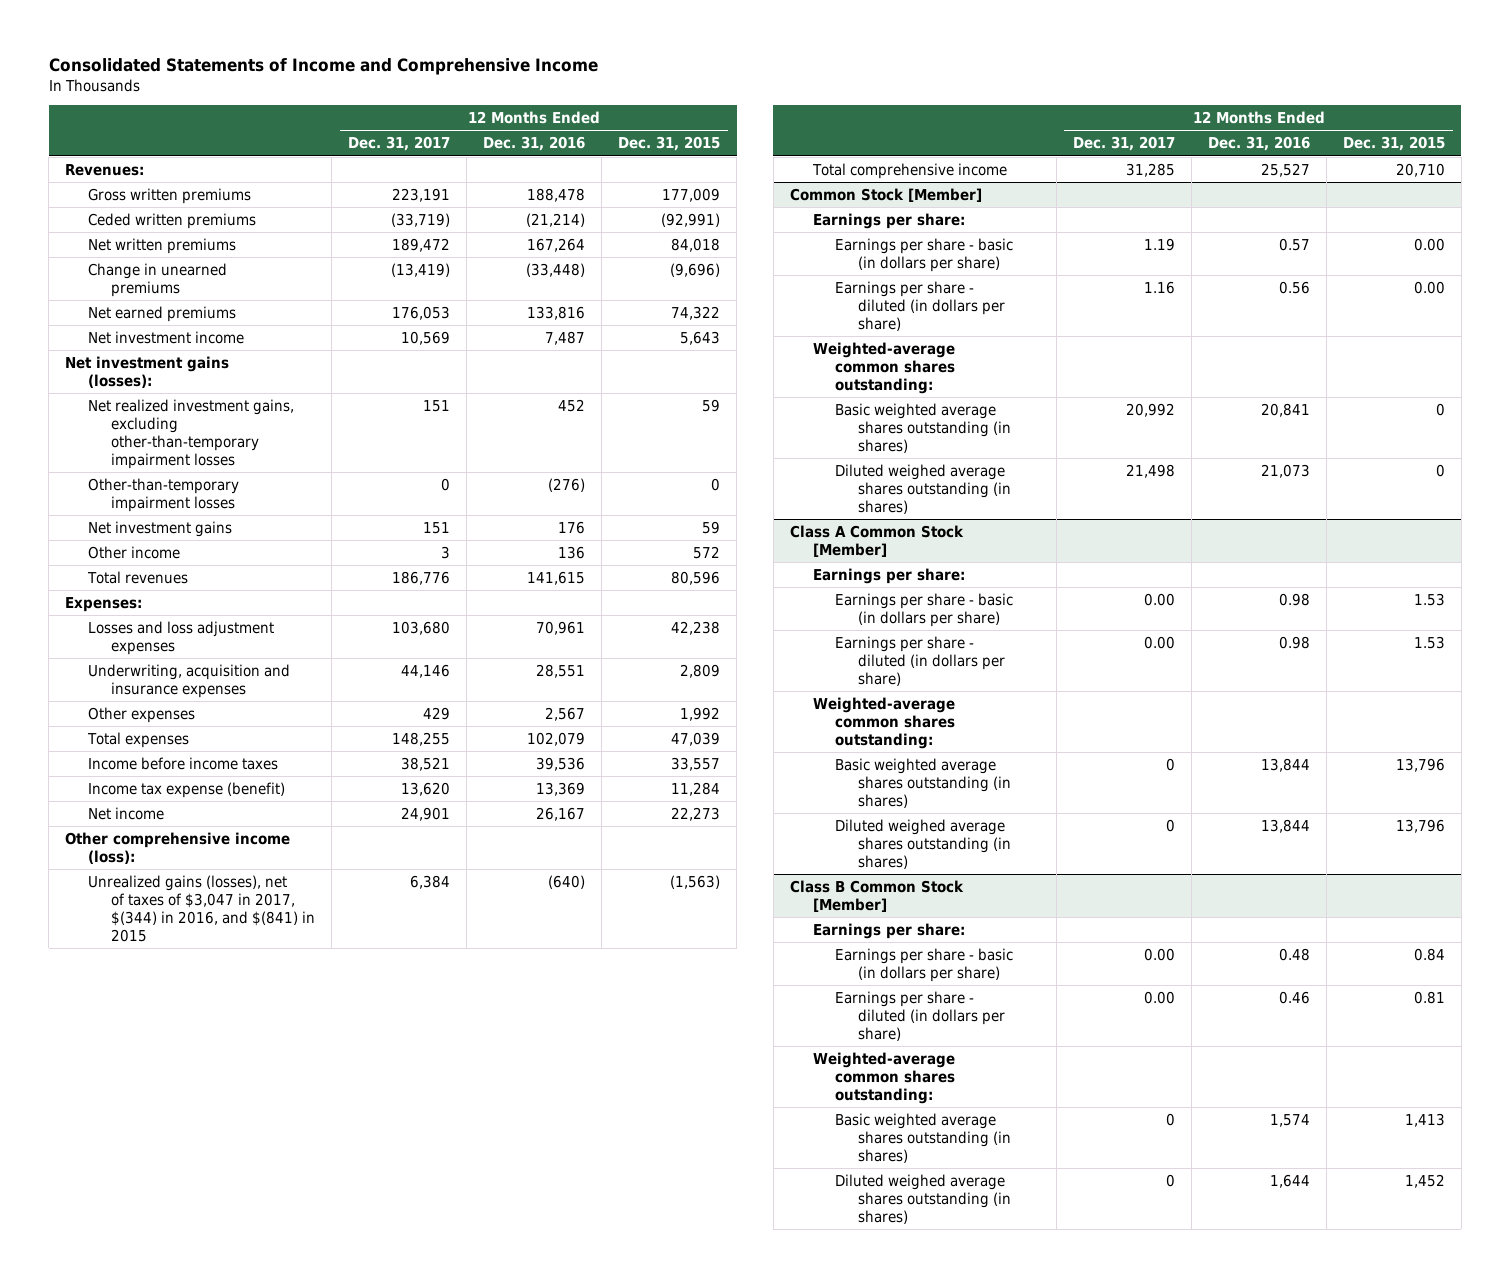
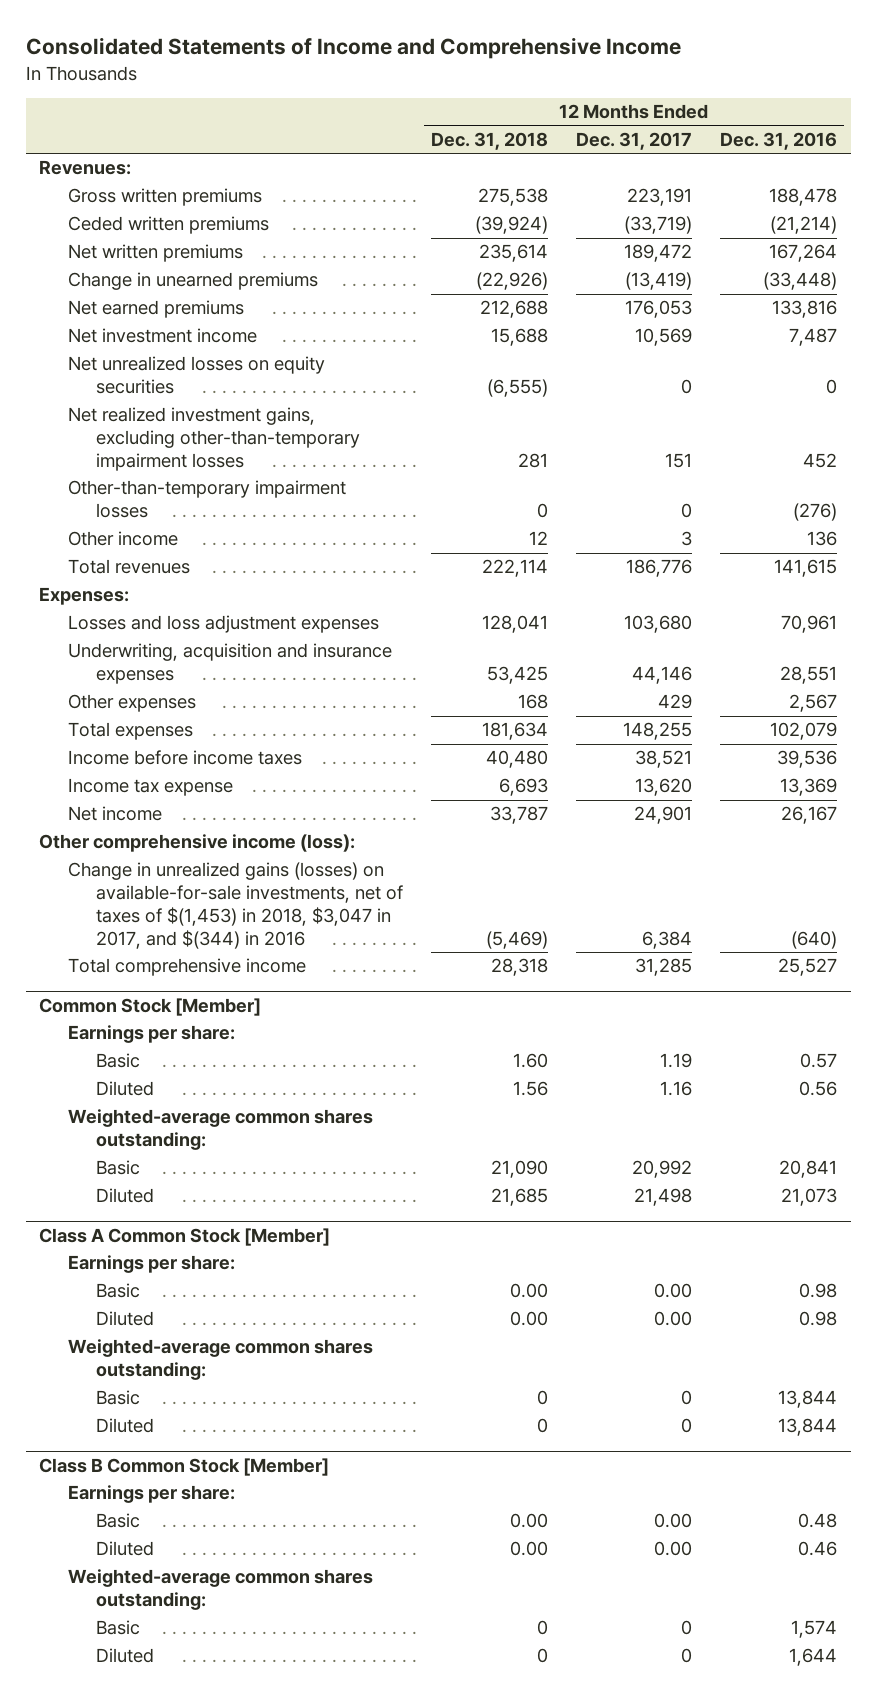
- | 12 Months Ended Dec. 31, 2017 | 12 Months Ended Dec. 31, 2016 | 12 Months Ended Dec. 31, 2015
+ | 12 Months Ended Dec. 31, 2018 | 12 Months Ended Dec. 31, 2017 | 12 Months Ended Dec. 31, 2016
- Net investment gains (losses):
+ Net unrealized losses on equity securities | (6,555) | 0 | 0
- Net investment gains | 151 | 176 | 59
- Income tax expense (benefit) | 13,620 | 13,369 | 11,284
+ Income tax expense | 6,693 | 13,620 | 13,369
- Unrealized gains (losses), net of taxes of $3,047 in 2017, $(344) in 2016, and $(841) in 2015 | 6,384 | (640) | (1,563)
+ Change in unrealized gains (losses) on available-for-sale investments, net of taxes of $(1,453) in 2018, $3,047 in 2017, and $(344) in 2016 | (5,469) | 6,384 | (640)
@ Common Stock [Member]
- Earnings per share - basic (in dollars per share) | 1.19 | 0.57 | 0.00
- Earnings per share - diluted (in dollars per share) | 1.16 | 0.56 | 0.00
+ Basic | 1.60 | 1.19 | 0.57
+ Diluted | 1.56 | 1.16 | 0.56
- Basic weighted average shares outstanding (in shares) | 20,992 | 20,841 | 0
- Diluted weighed average shares outstanding (in shares) | 21,498 | 21,073 | 0
+ Basic | 21,090 | 20,992 | 20,841
+ Diluted | 21,685 | 21,498 | 21,073
@ Class A Common Stock [Member]
- Earnings per share - basic (in dollars per share) | 0.00 | 0.98 | 1.53
- Earnings per share - diluted (in dollars per share) | 0.00 | 0.98 | 1.53
+ Basic | 0.00 | 0.00 | 0.98
+ Diluted | 0.00 | 0.00 | 0.98
- Basic weighted average shares outstanding (in shares) | 0 | 13,844 | 13,796
- Diluted weighed average shares outstanding (in shares) | 0 | 13,844 | 13,796
+ Basic | 0 | 0 | 13,844
+ Diluted | 0 | 0 | 13,844
@ Class B Common Stock [Member]
- Earnings per share - basic (in dollars per share) | 0.00 | 0.48 | 0.84
- Earnings per share - diluted (in dollars per share) | 0.00 | 0.46 | 0.81
+ Basic | 0.00 | 0.00 | 0.48
+ Diluted | 0.00 | 0.00 | 0.46
- Basic weighted average shares outstanding (in shares) | 0 | 1,574 | 1,413
- Diluted weighed average shares outstanding (in shares) | 0 | 1,644 | 1,452
+ Basic | 0 | 0 | 1,574
+ Diluted | 0 | 0 | 1,644

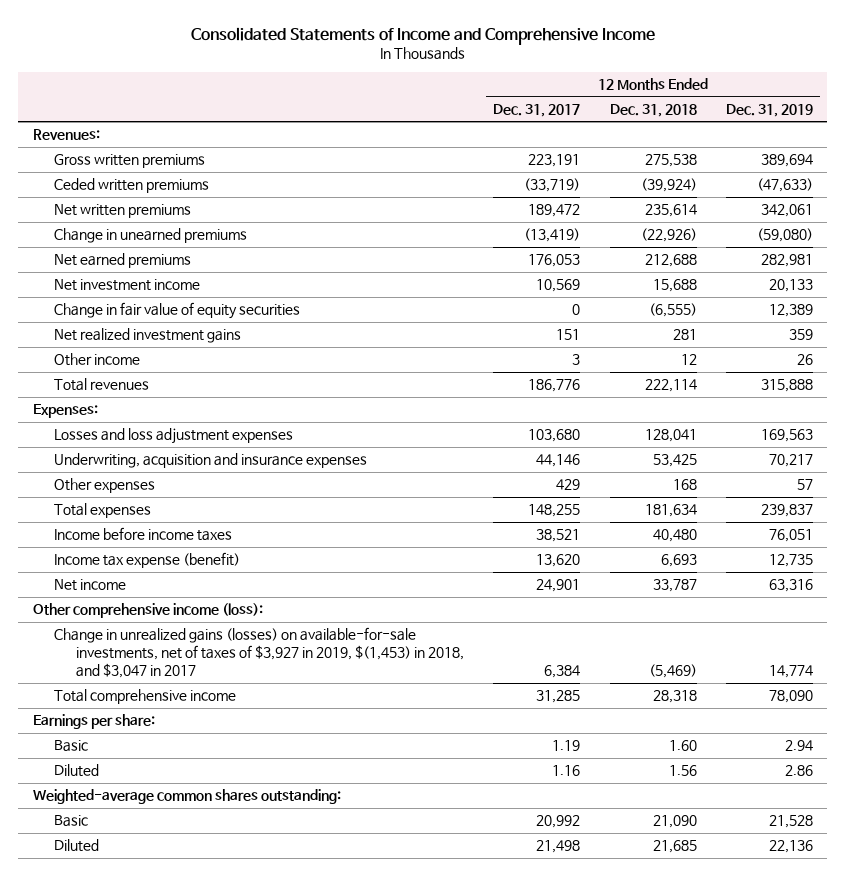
- | 12 Months Ended Dec. 31, 2018 | 12 Months Ended Dec. 31, 2017 | 12 Months Ended Dec. 31, 2016
+ | 12 Months Ended Dec. 31, 2017 | 12 Months Ended Dec. 31, 2018 | 12 Months Ended Dec. 31, 2019
- Net unrealized losses on equity securities | (6,555) | 0 | 0
- Net realized investment gains, excluding other-than-temporary impairment losses | 281 | 151 | 452
- Other-than-temporary impairment losses | 0 | 0 | (276)
+ Change in fair value of equity securities | 0 | (6,555) | 12,389
+ Net realized investment gains | 151 | 281 | 359
- Income tax expense | 6,693 | 13,620 | 13,369
+ Income tax expense (benefit) | 13,620 | 6,693 | 12,735
- Change in unrealized gains (losses) on available-for-sale investments, net of taxes of $(1,453) in 2018, $3,047 in 2017, and $(344) in 2016 | (5,469) | 6,384 | (640)
+ Change in unrealized gains (losses) on available-for-sale investments, net of taxes of $3,927 in 2019, $(1,453) in 2018, and $3,047 in 2017 | 6,384 | (5,469) | 14,774
- Common Stock [Member]
- Class A Common Stock [Member]
- Earnings per share:
- Basic | 0.00 | 0.00 | 0.98
- Diluted | 0.00 | 0.00 | 0.98
- Weighted-average common shares outstanding:
- Basic | 0 | 0 | 13,844
- Diluted | 0 | 0 | 13,844
- Class B Common Stock [Member]
- Earnings per share:
- Basic | 0.00 | 0.00 | 0.48
- Diluted | 0.00 | 0.00 | 0.46
- Weighted-average common shares outstanding:
- Basic | 0 | 0 | 1,574
- Diluted | 0 | 0 | 1,644

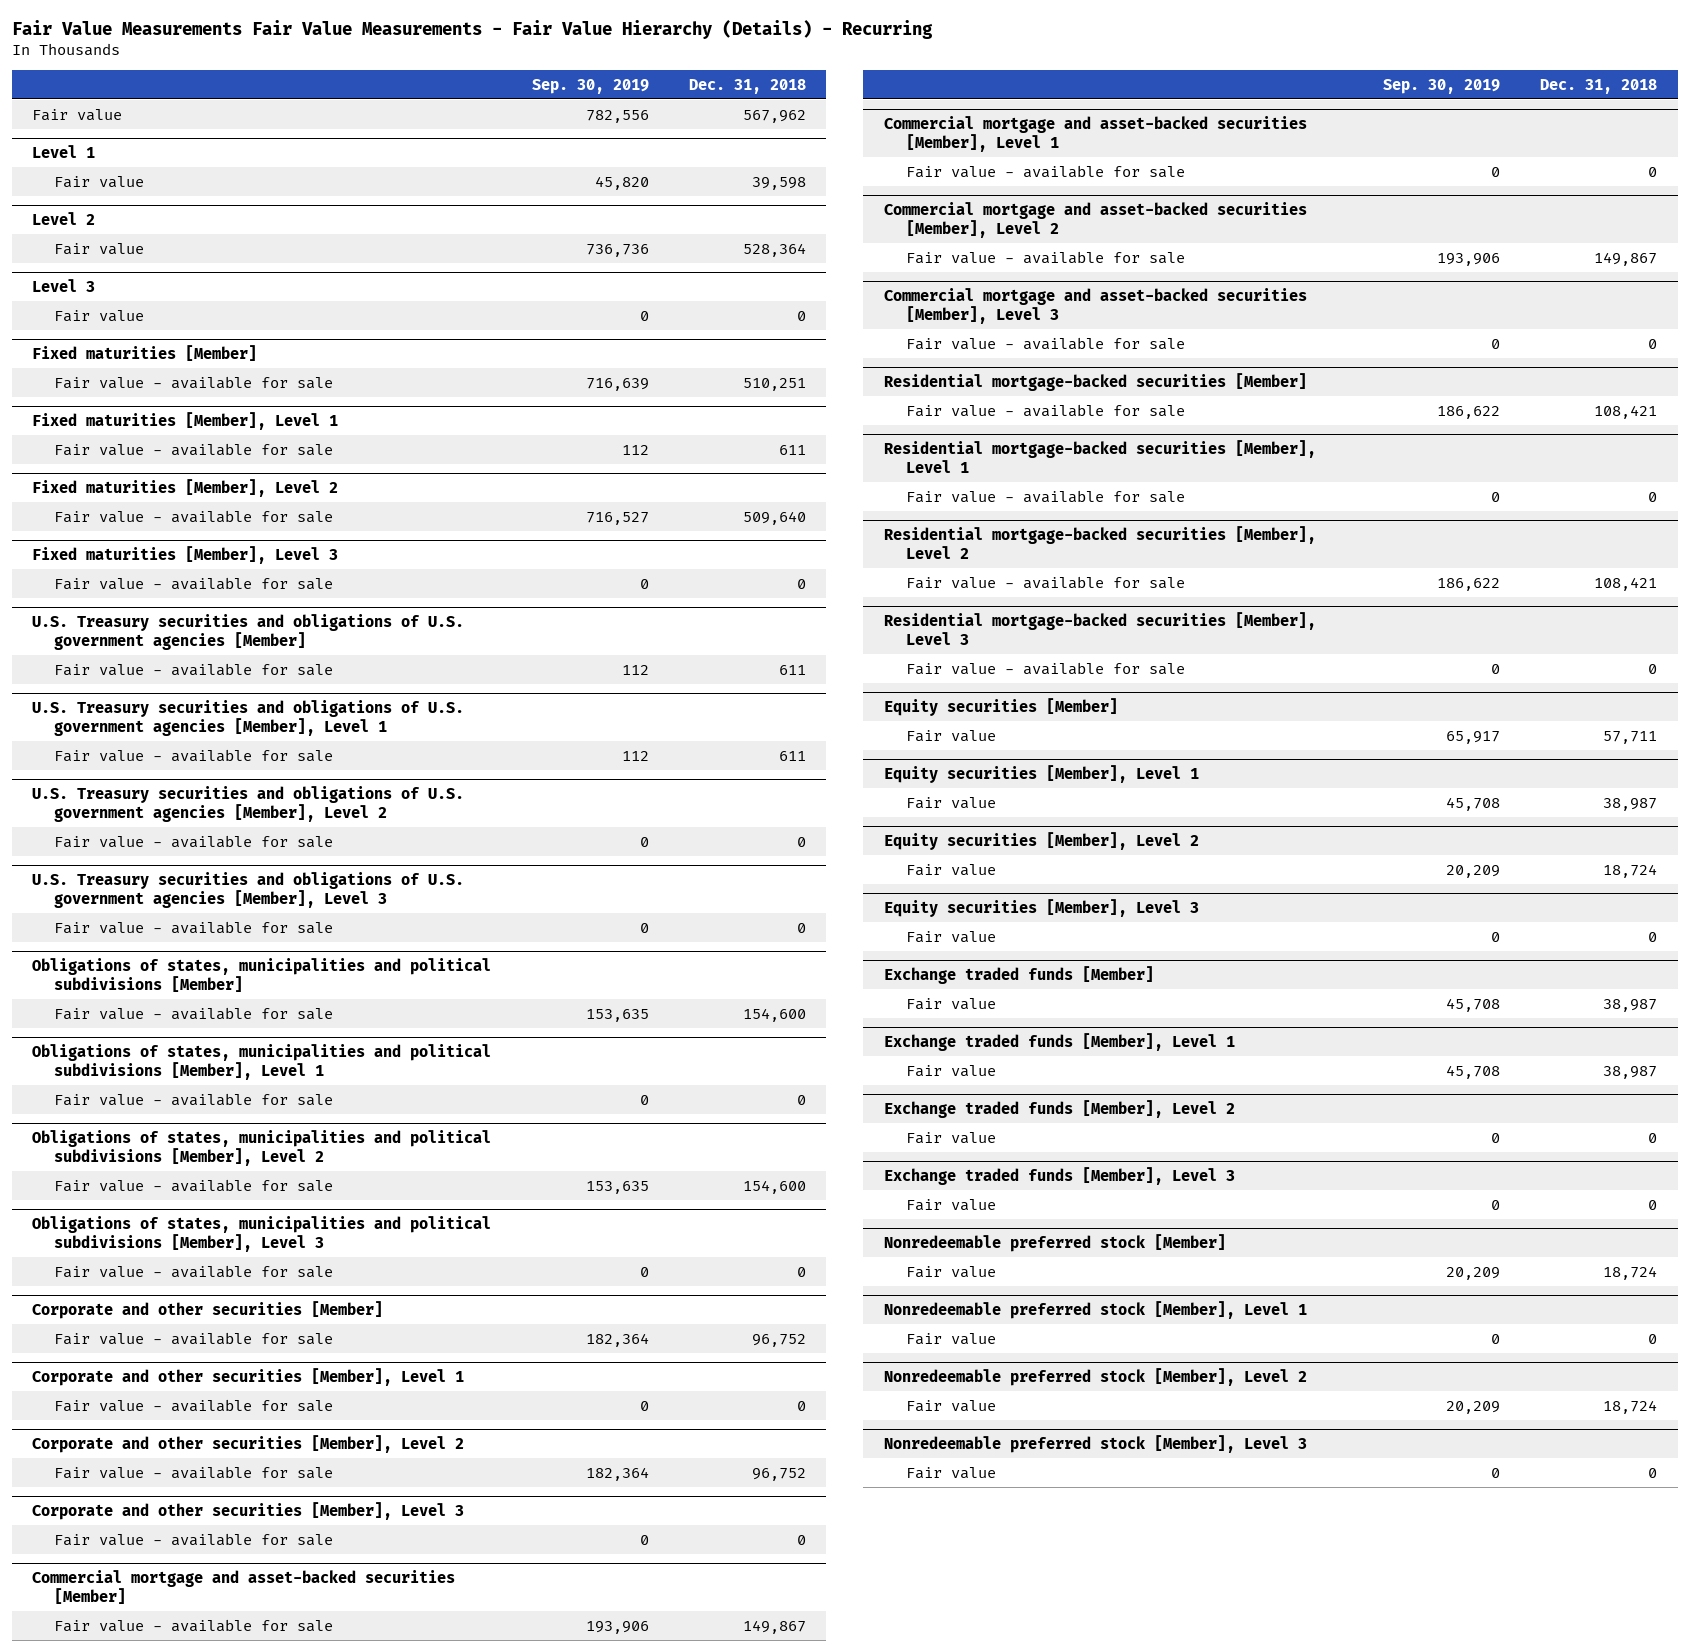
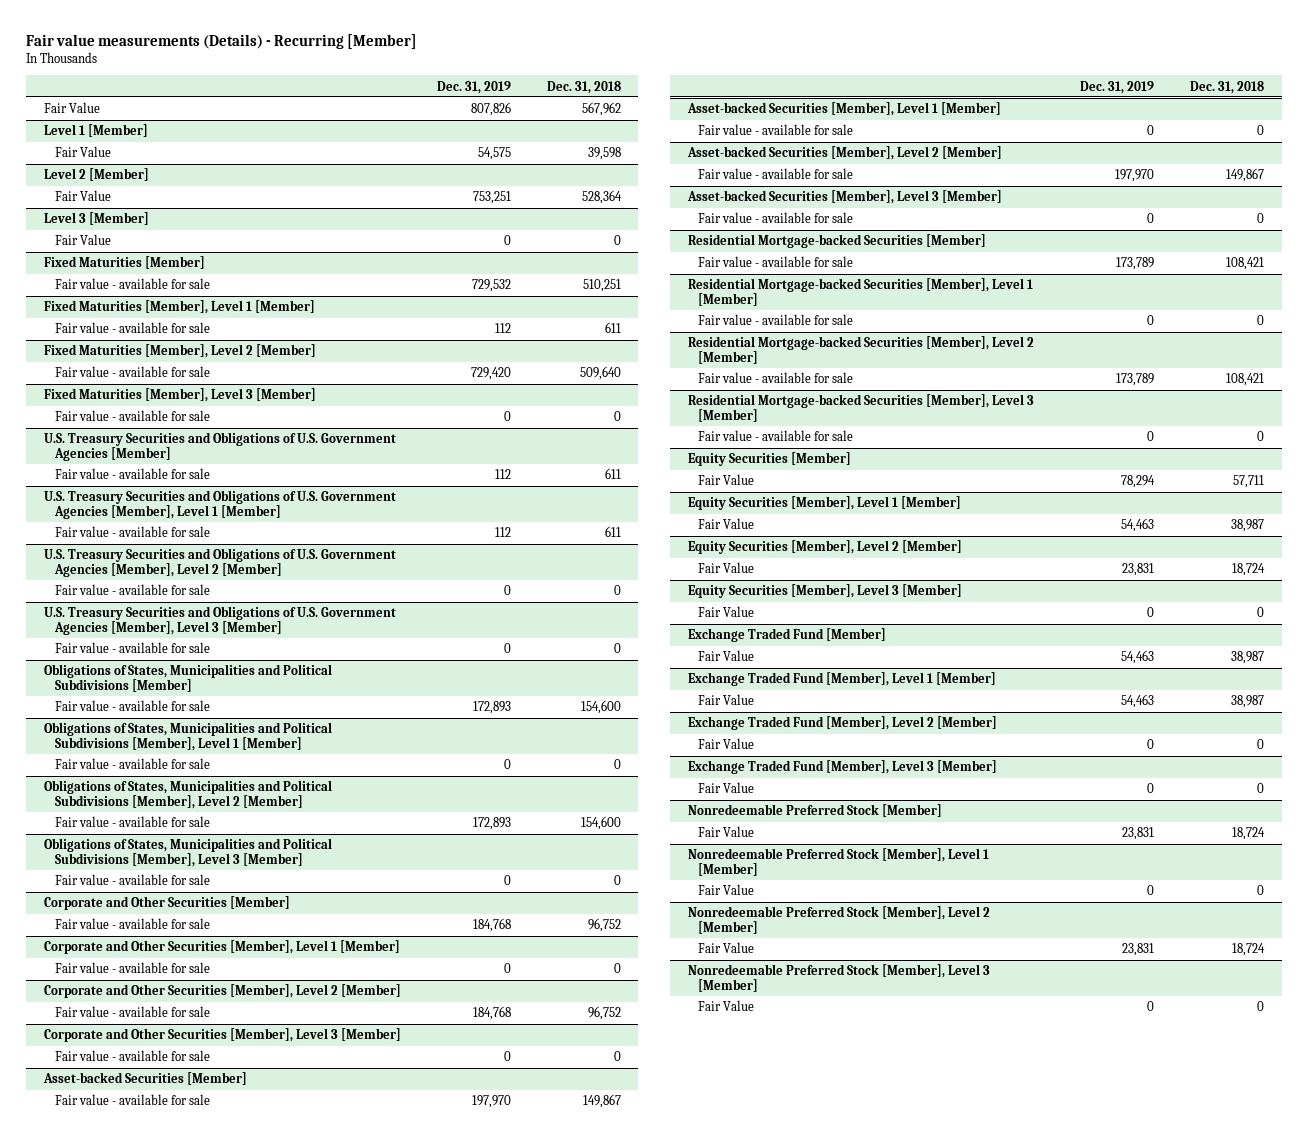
- Fair Value Measurements Fair Value Measurements - Fair Value Hierarchy (Details) - Recurring
+ Fair value measurements (Details) - Recurring [Member]
- | Sep. 30, 2019 | Dec. 31, 2018
+ | Dec. 31, 2019 | Dec. 31, 2018
- Fair value | 782,556 | 567,962
- Level 1
- Fair value | 45,820 | 39,598
- Level 2
- Fair value | 736,736 | 528,364
- Level 3
- Fair value | 0 | 0
- Fixed maturities [Member]
+ Fair Value | 807,826 | 567,962
+ Level 1 [Member]
+ Fair Value | 54,575 | 39,598
+ Level 2 [Member]
+ Fair Value | 753,251 | 528,364
+ Level 3 [Member]
+ Fair Value | 0 | 0
+ Fixed Maturities [Member]
- Fixed maturities [Member], Level 1
+ Fixed Maturities [Member], Level 1 [Member]
- Fixed maturities [Member], Level 2
+ Fixed Maturities [Member], Level 2 [Member]
- Fixed maturities [Member], Level 3
+ Fixed Maturities [Member], Level 3 [Member]
- U.S. Treasury securities and obligations of U.S. government agencies [Member]
+ U.S. Treasury Securities and Obligations of U.S. Government Agencies [Member]
- U.S. Treasury securities and obligations of U.S. government agencies [Member], Level 1
+ U.S. Treasury Securities and Obligations of U.S. Government Agencies [Member], Level 1 [Member]
- U.S. Treasury securities and obligations of U.S. government agencies [Member], Level 2
+ U.S. Treasury Securities and Obligations of U.S. Government Agencies [Member], Level 2 [Member]
- U.S. Treasury securities and obligations of U.S. government agencies [Member], Level 3
+ U.S. Treasury Securities and Obligations of U.S. Government Agencies [Member], Level 3 [Member]
- Obligations of states, municipalities and political subdivisions [Member]
+ Obligations of States, Municipalities and Political Subdivisions [Member]
- Obligations of states, municipalities and political subdivisions [Member], Level 1
+ Obligations of States, Municipalities and Political Subdivisions [Member], Level 1 [Member]
- Obligations of states, municipalities and political subdivisions [Member], Level 2
+ Obligations of States, Municipalities and Political Subdivisions [Member], Level 2 [Member]
- Obligations of states, municipalities and political subdivisions [Member], Level 3
+ Obligations of States, Municipalities and Political Subdivisions [Member], Level 3 [Member]
- Corporate and other securities [Member]
+ Corporate and Other Securities [Member]
- Corporate and other securities [Member], Level 1
+ Corporate and Other Securities [Member], Level 1 [Member]
- Corporate and other securities [Member], Level 2
+ Corporate and Other Securities [Member], Level 2 [Member]
- Corporate and other securities [Member], Level 3
+ Corporate and Other Securities [Member], Level 3 [Member]
- Commercial mortgage and asset-backed securities [Member]
+ Asset-backed Securities [Member]
- Commercial mortgage and asset-backed securities [Member], Level 1
+ Asset-backed Securities [Member], Level 1 [Member]
- Commercial mortgage and asset-backed securities [Member], Level 2
+ Asset-backed Securities [Member], Level 2 [Member]
- Commercial mortgage and asset-backed securities [Member], Level 3
+ Asset-backed Securities [Member], Level 3 [Member]
- Residential mortgage-backed securities [Member]
+ Residential Mortgage-backed Securities [Member]
- Residential mortgage-backed securities [Member], Level 1
+ Residential Mortgage-backed Securities [Member], Level 1 [Member]
- Residential mortgage-backed securities [Member], Level 2
+ Residential Mortgage-backed Securities [Member], Level 2 [Member]
- Residential mortgage-backed securities [Member], Level 3
+ Residential Mortgage-backed Securities [Member], Level 3 [Member]
- Equity securities [Member]
- Fair value | 65,917 | 57,711
- Equity securities [Member], Level 1
- Fair value | 45,708 | 38,987
- Equity securities [Member], Level 2
- Fair value | 20,209 | 18,724
- Equity securities [Member], Level 3
- Fair value | 0 | 0
- Exchange traded funds [Member]
- Fair value | 45,708 | 38,987
- Exchange traded funds [Member], Level 1
- Fair value | 45,708 | 38,987
- Exchange traded funds [Member], Level 2
- Fair value | 0 | 0
- Exchange traded funds [Member], Level 3
- Fair value | 0 | 0
- Nonredeemable preferred stock [Member]
- Fair value | 20,209 | 18,724
- Nonredeemable preferred stock [Member], Level 1
- Fair value | 0 | 0
- Nonredeemable preferred stock [Member], Level 2
- Fair value | 20,209 | 18,724
- Nonredeemable preferred stock [Member], Level 3
- Fair value | 0 | 0
+ Equity Securities [Member]
+ Fair Value | 78,294 | 57,711
+ Equity Securities [Member], Level 1 [Member]
+ Fair Value | 54,463 | 38,987
+ Equity Securities [Member], Level 2 [Member]
+ Fair Value | 23,831 | 18,724
+ Equity Securities [Member], Level 3 [Member]
+ Fair Value | 0 | 0
+ Exchange Traded Fund [Member]
+ Fair Value | 54,463 | 38,987
+ Exchange Traded Fund [Member], Level 1 [Member]
+ Fair Value | 54,463 | 38,987
+ Exchange Traded Fund [Member], Level 2 [Member]
+ Fair Value | 0 | 0
+ Exchange Traded Fund [Member], Level 3 [Member]
+ Fair Value | 0 | 0
+ Nonredeemable Preferred Stock [Member]
+ Fair Value | 23,831 | 18,724
+ Nonredeemable Preferred Stock [Member], Level 1 [Member]
+ Fair Value | 0 | 0
+ Nonredeemable Preferred Stock [Member], Level 2 [Member]
+ Fair Value | 23,831 | 18,724
+ Nonredeemable Preferred Stock [Member], Level 3 [Member]
+ Fair Value | 0 | 0

